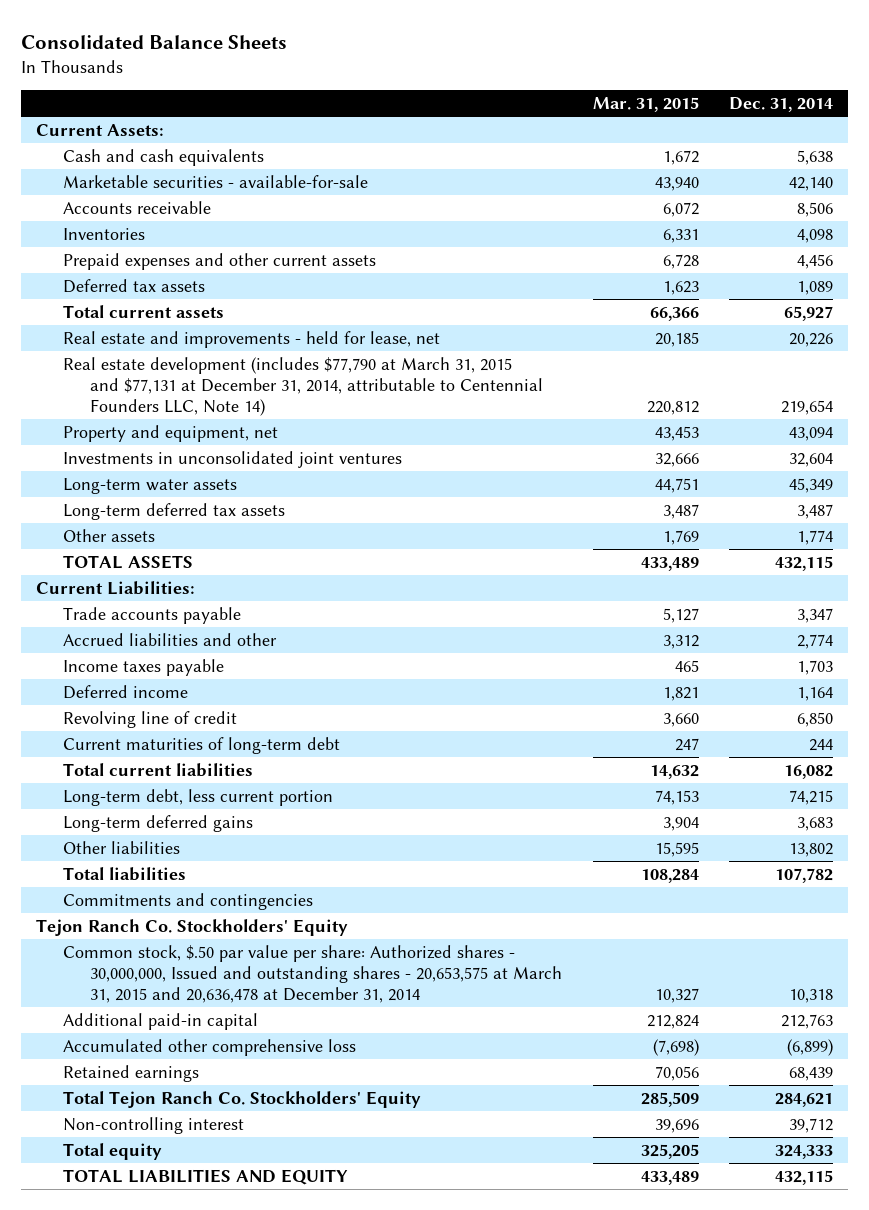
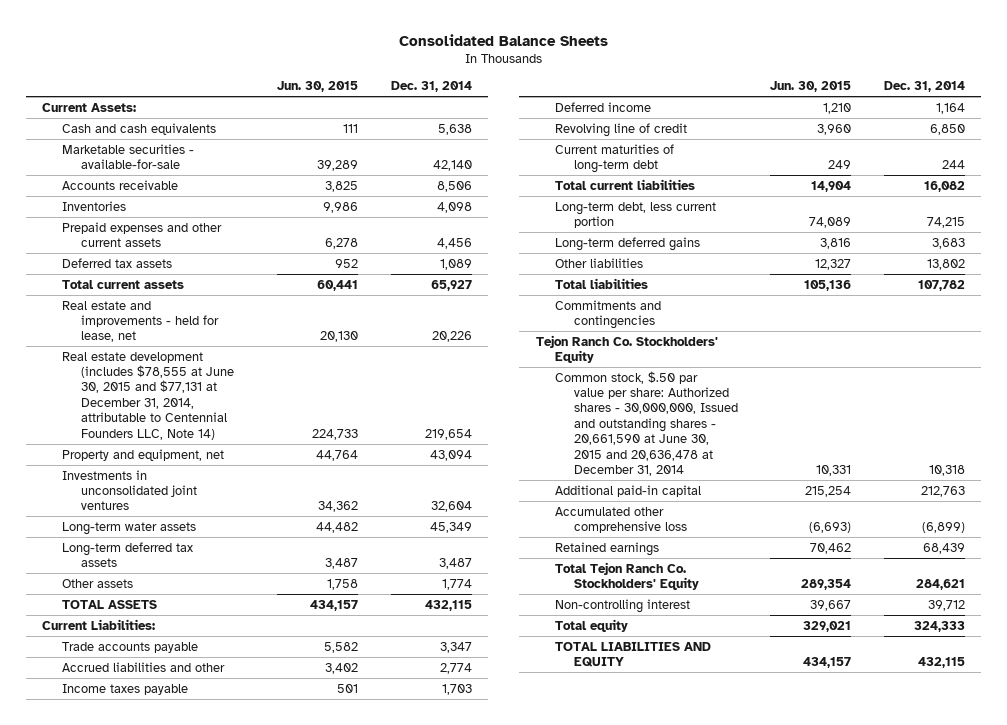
- | Mar. 31, 2015 | Dec. 31, 2014
+ | Jun. 30, 2015 | Dec. 31, 2014
- Real estate development (includes $77,790 at March 31, 2015 and $77,131 at December 31, 2014, attributable to Centennial Founders LLC, Note 14) | 220,812 | 219,654
+ Real estate development (includes $78,555 at June 30, 2015 and $77,131 at December 31, 2014, attributable to Centennial Founders LLC, Note 14) | 224,733 | 219,654
- Common stock, $.50 par value per share: Authorized shares - 30,000,000, Issued and outstanding shares - 20,653,575 at March 31, 2015 and 20,636,478 at December 31, 2014 | 10,327 | 10,318
+ Common stock, $.50 par value per share: Authorized shares - 30,000,000, Issued and outstanding shares - 20,661,590 at June 30, 2015 and 20,636,478 at December 31, 2014 | 10,331 | 10,318

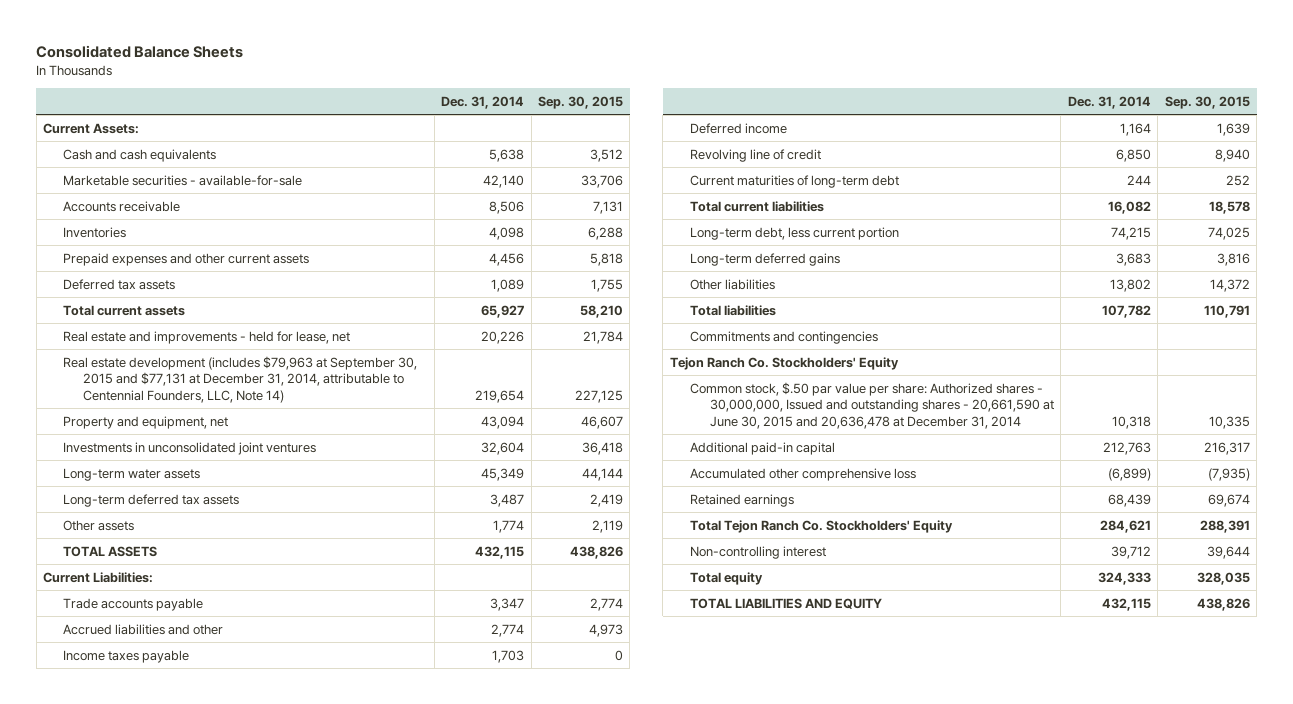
- | Jun. 30, 2015 | Dec. 31, 2014
+ | Dec. 31, 2014 | Sep. 30, 2015
- Real estate development (includes $78,555 at June 30, 2015 and $77,131 at December 31, 2014, attributable to Centennial Founders LLC, Note 14) | 224,733 | 219,654
+ Real estate development (includes $79,963 at September 30, 2015 and $77,131 at December 31, 2014, attributable to Centennial Founders, LLC, Note 14) | 219,654 | 227,125

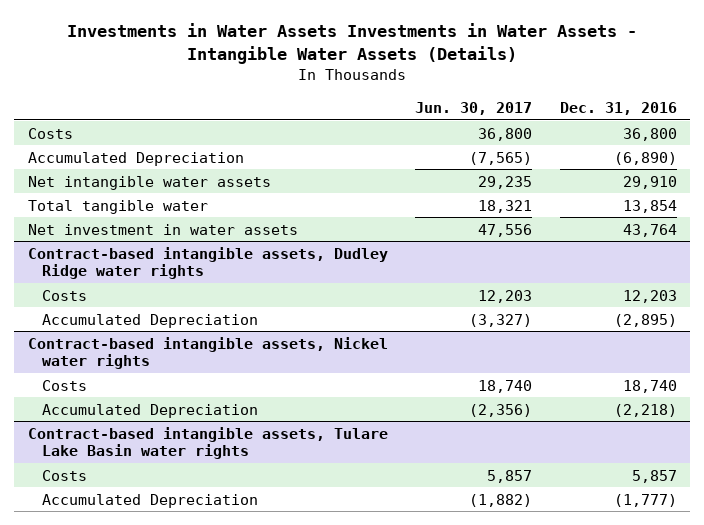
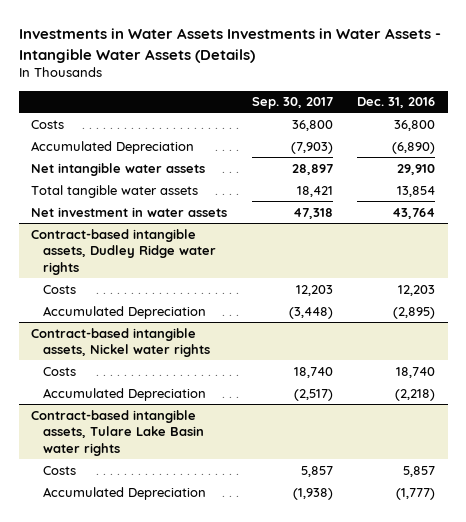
- | Jun. 30, 2017 | Dec. 31, 2016
+ | Sep. 30, 2017 | Dec. 31, 2016
- Total tangible water | 18,321 | 13,854
+ Total tangible water assets | 18,421 | 13,854

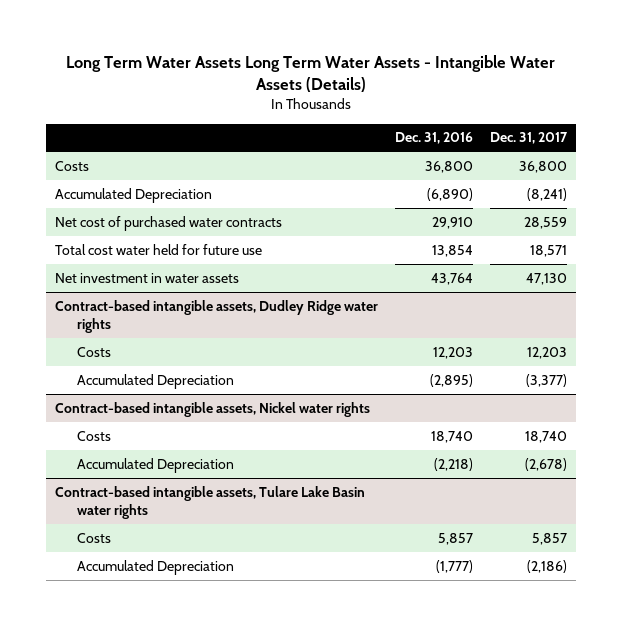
- Investments in Water Assets Investments in Water Assets - Intangible Water Assets (Details)
+ Long Term Water Assets Long Term Water Assets - Intangible Water Assets (Details)
- | Sep. 30, 2017 | Dec. 31, 2016
+ | Dec. 31, 2016 | Dec. 31, 2017
- Net intangible water assets | 28,897 | 29,910
- Total tangible water assets | 18,421 | 13,854
+ Net cost of purchased water contracts | 29,910 | 28,559
+ Total cost water held for future use | 13,854 | 18,571

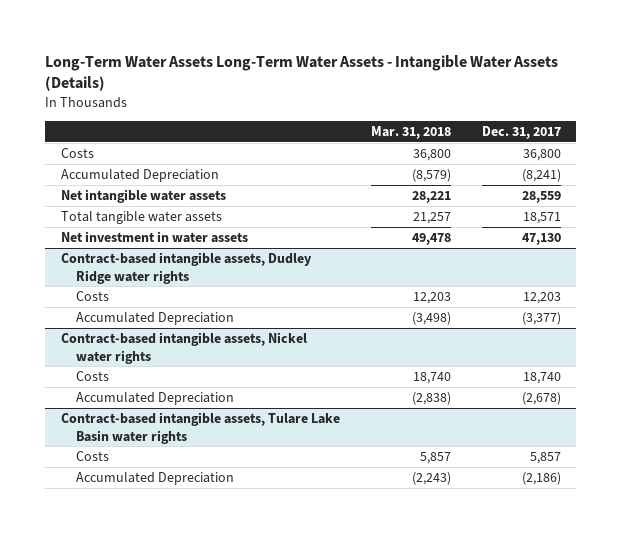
- Long Term Water Assets Long Term Water Assets - Intangible Water Assets (Details)
+ Long-Term Water Assets Long-Term Water Assets - Intangible Water Assets (Details)
- | Dec. 31, 2016 | Dec. 31, 2017
+ | Mar. 31, 2018 | Dec. 31, 2017
- Net cost of purchased water contracts | 29,910 | 28,559
- Total cost water held for future use | 13,854 | 18,571
+ Net intangible water assets | 28,221 | 28,559
+ Total tangible water assets | 21,257 | 18,571

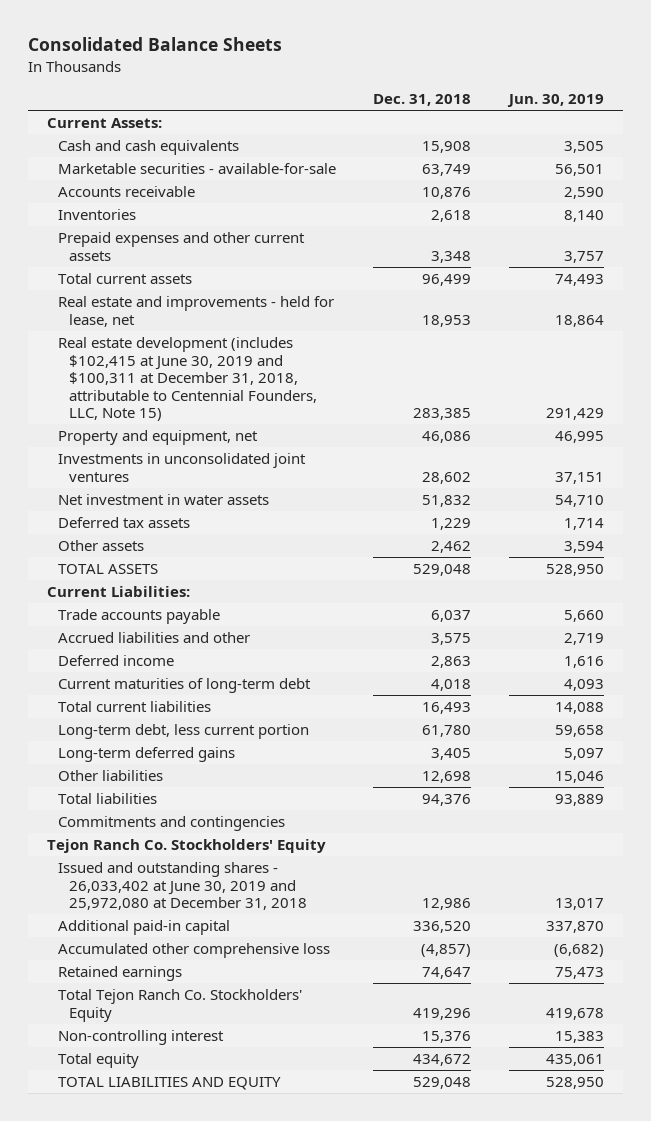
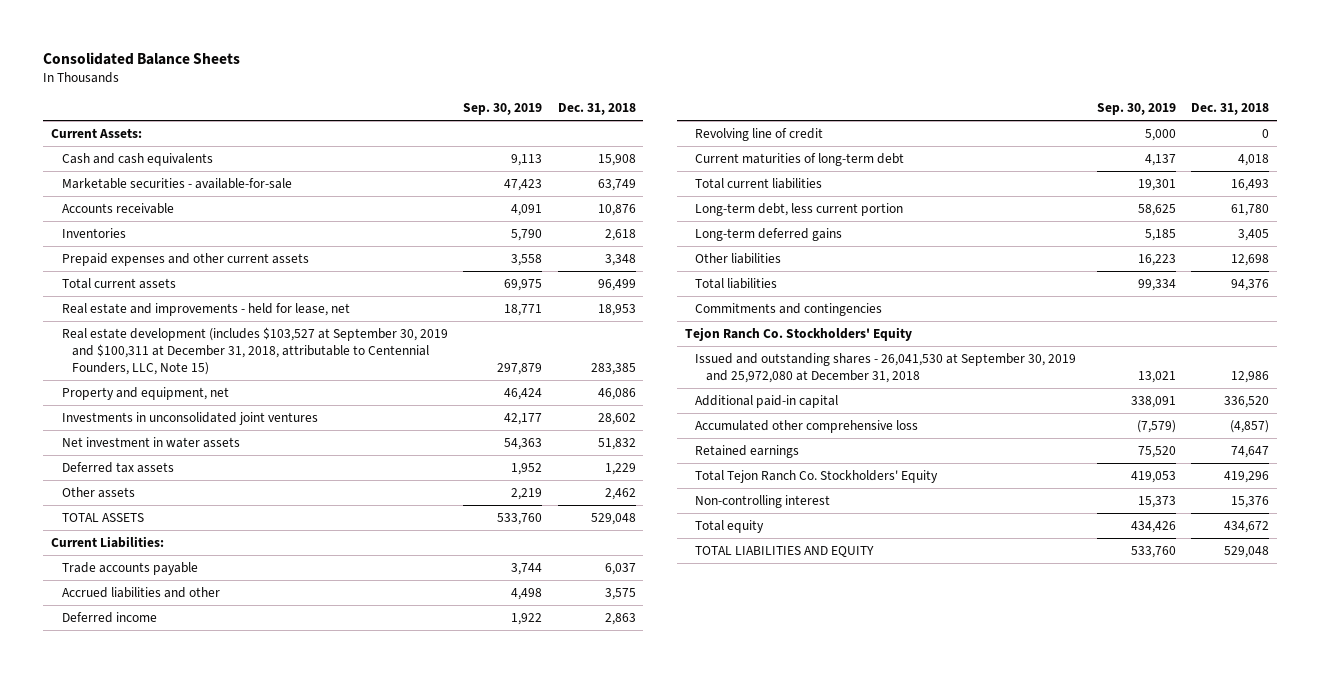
- | Dec. 31, 2018 | Jun. 30, 2019
+ | Sep. 30, 2019 | Dec. 31, 2018
- Real estate development (includes $102,415 at June 30, 2019 and $100,311 at December 31, 2018, attributable to Centennial Founders, LLC, Note 15) | 283,385 | 291,429
+ Real estate development (includes $103,527 at September 30, 2019 and $100,311 at December 31, 2018, attributable to Centennial Founders, LLC, Note 15) | 297,879 | 283,385
+ Revolving line of credit | 5,000 | 0
- Issued and outstanding shares - 26,033,402 at June 30, 2019 and 25,972,080 at December 31, 2018 | 12,986 | 13,017
+ Issued and outstanding shares - 26,041,530 at September 30, 2019 and 25,972,080 at December 31, 2018 | 13,021 | 12,986

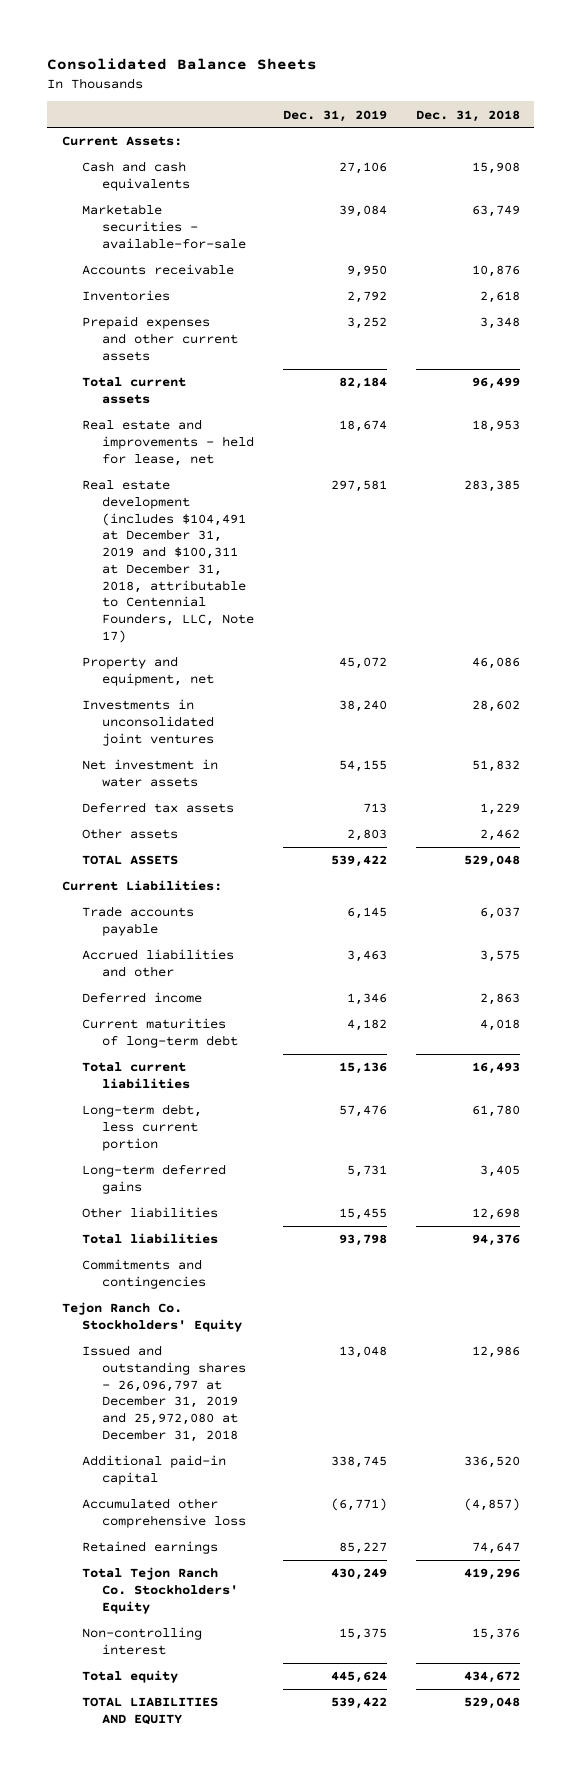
- | Sep. 30, 2019 | Dec. 31, 2018
+ | Dec. 31, 2019 | Dec. 31, 2018
- Real estate development (includes $103,527 at September 30, 2019 and $100,311 at December 31, 2018, attributable to Centennial Founders, LLC, Note 15) | 297,879 | 283,385
+ Real estate development (includes $104,491 at December 31, 2019 and $100,311 at December 31, 2018, attributable to Centennial Founders, LLC, Note 17) | 297,581 | 283,385
- Revolving line of credit | 5,000 | 0
- Issued and outstanding shares - 26,041,530 at September 30, 2019 and 25,972,080 at December 31, 2018 | 13,021 | 12,986
+ Issued and outstanding shares - 26,096,797 at December 31, 2019 and 25,972,080 at December 31, 2018 | 13,048 | 12,986

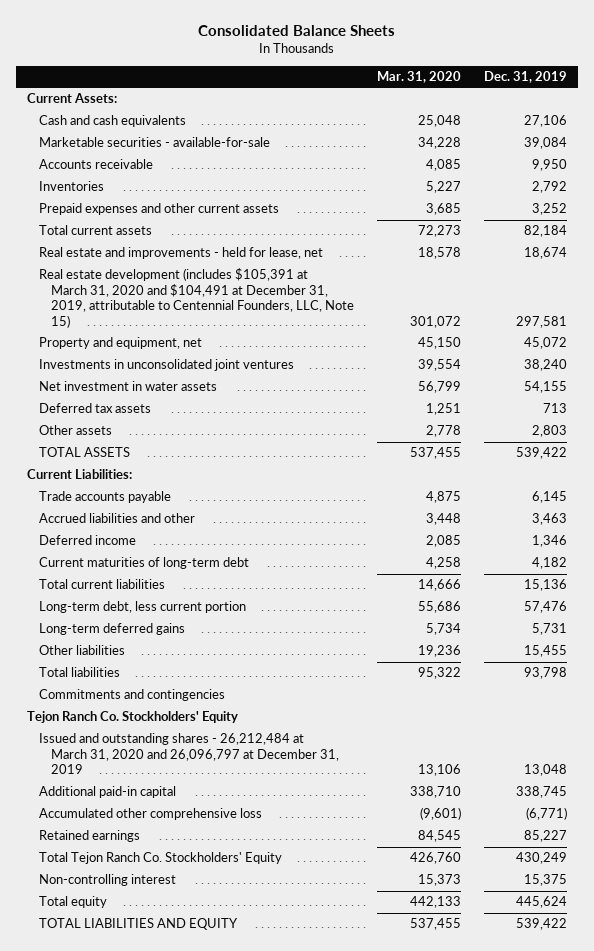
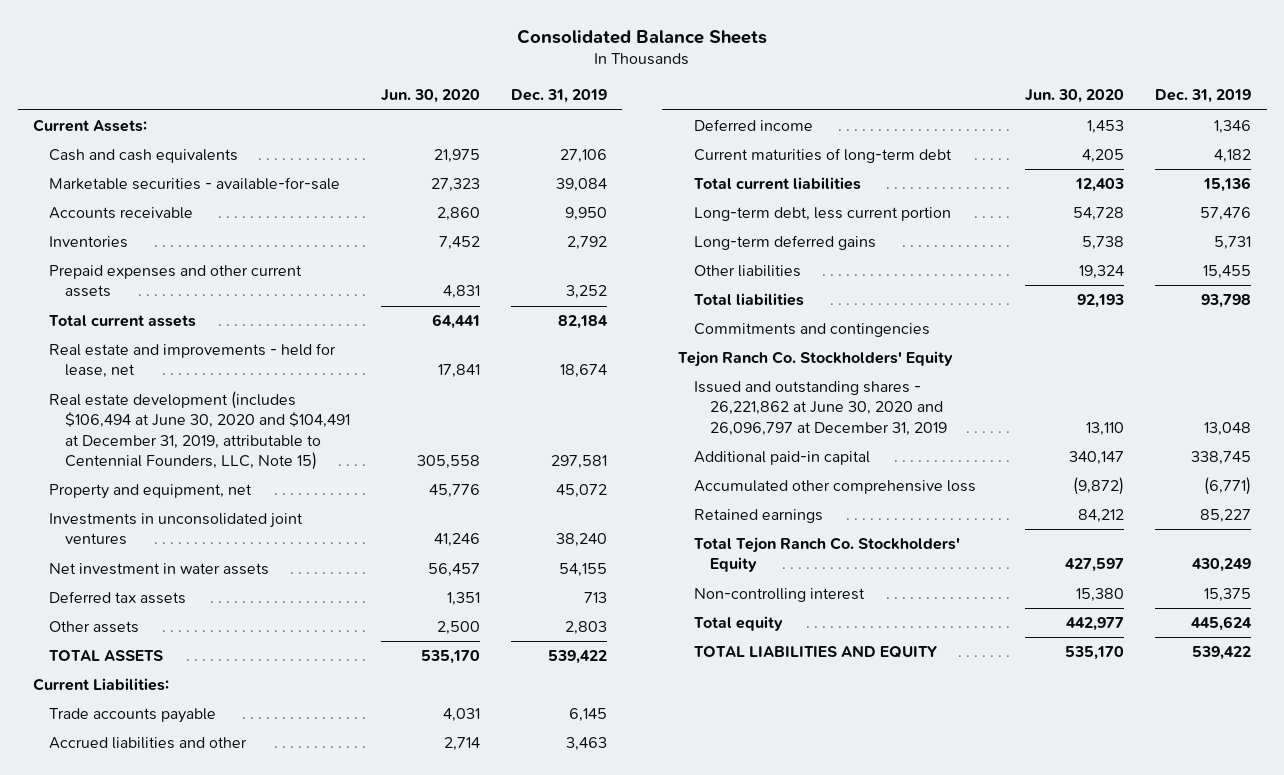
- | Mar. 31, 2020 | Dec. 31, 2019
+ | Jun. 30, 2020 | Dec. 31, 2019
- Real estate development (includes $105,391 at March 31, 2020 and $104,491 at December 31, 2019, attributable to Centennial Founders, LLC, Note 15) | 301,072 | 297,581
+ Real estate development (includes $106,494 at June 30, 2020 and $104,491 at December 31, 2019, attributable to Centennial Founders, LLC, Note 15) | 305,558 | 297,581
- Issued and outstanding shares - 26,212,484 at March 31, 2020 and 26,096,797 at December 31, 2019 | 13,106 | 13,048
+ Issued and outstanding shares - 26,221,862 at June 30, 2020 and 26,096,797 at December 31, 2019 | 13,110 | 13,048

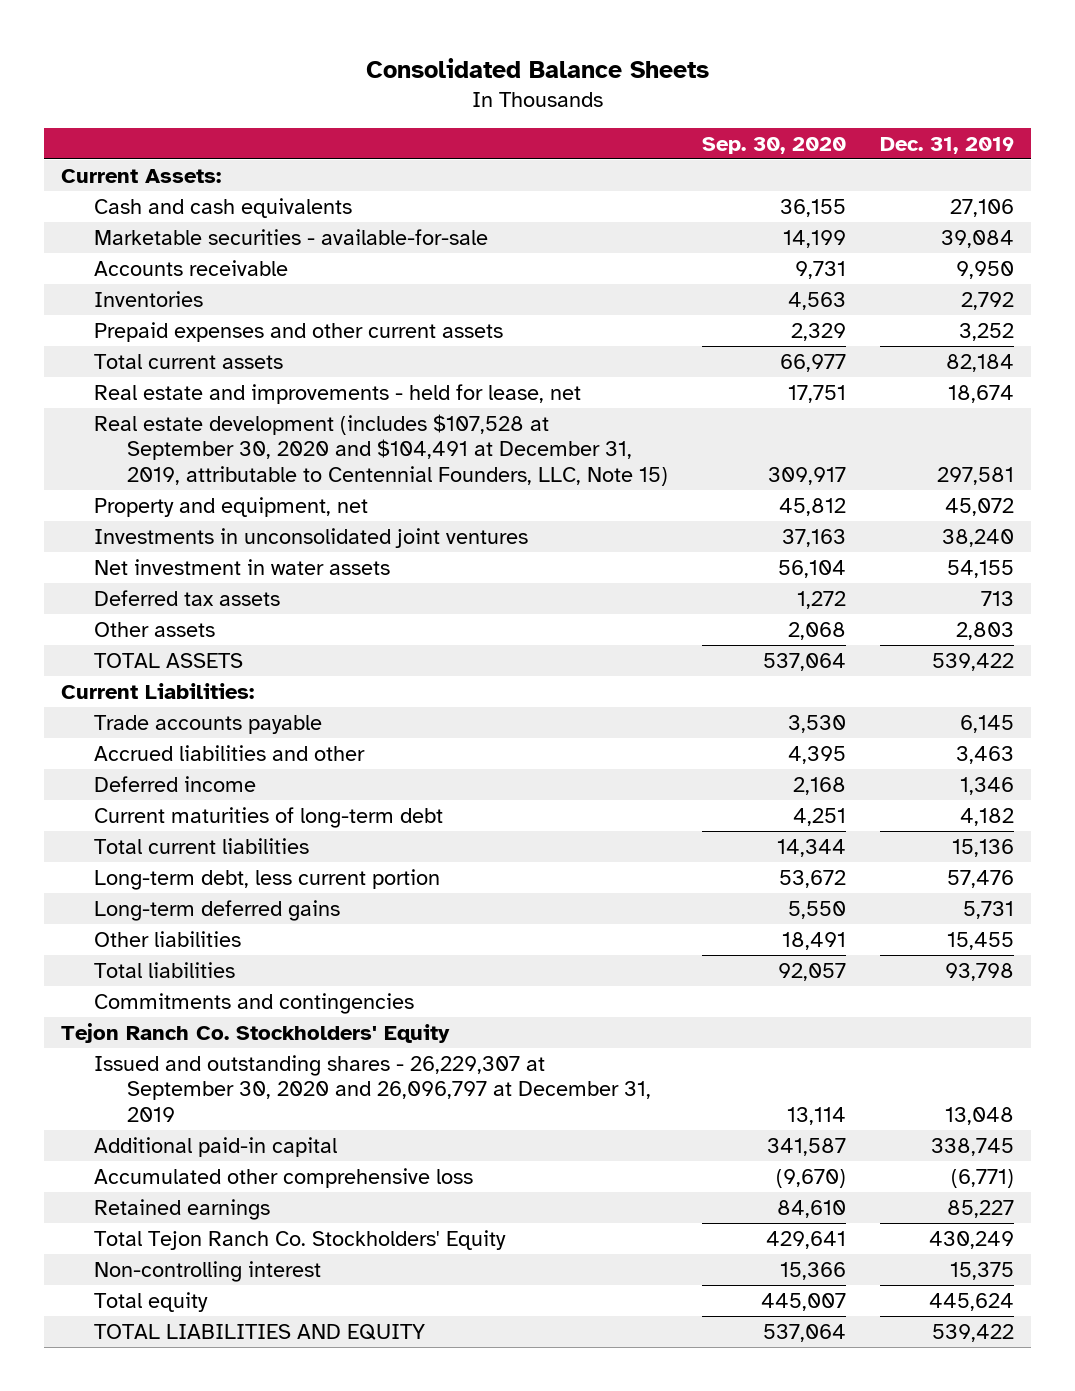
- | Jun. 30, 2020 | Dec. 31, 2019
+ | Sep. 30, 2020 | Dec. 31, 2019
- Real estate development (includes $106,494 at June 30, 2020 and $104,491 at December 31, 2019, attributable to Centennial Founders, LLC, Note 15) | 305,558 | 297,581
+ Real estate development (includes $107,528 at September 30, 2020 and $104,491 at December 31, 2019, attributable to Centennial Founders, LLC, Note 15) | 309,917 | 297,581
- Issued and outstanding shares - 26,221,862 at June 30, 2020 and 26,096,797 at December 31, 2019 | 13,110 | 13,048
+ Issued and outstanding shares - 26,229,307 at September 30, 2020 and 26,096,797 at December 31, 2019 | 13,114 | 13,048

